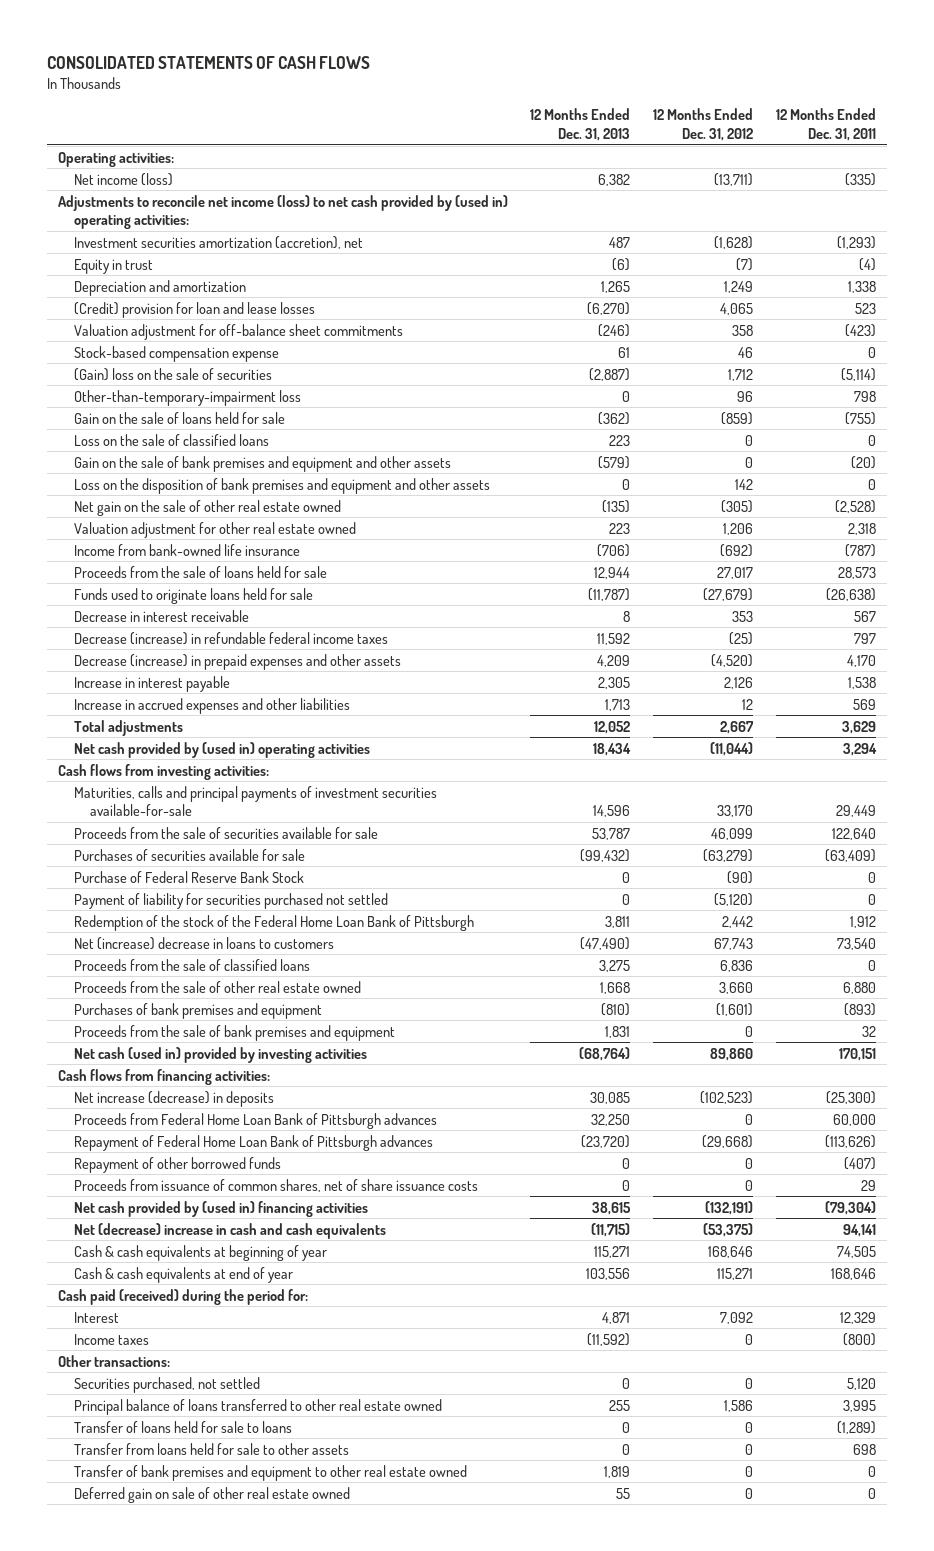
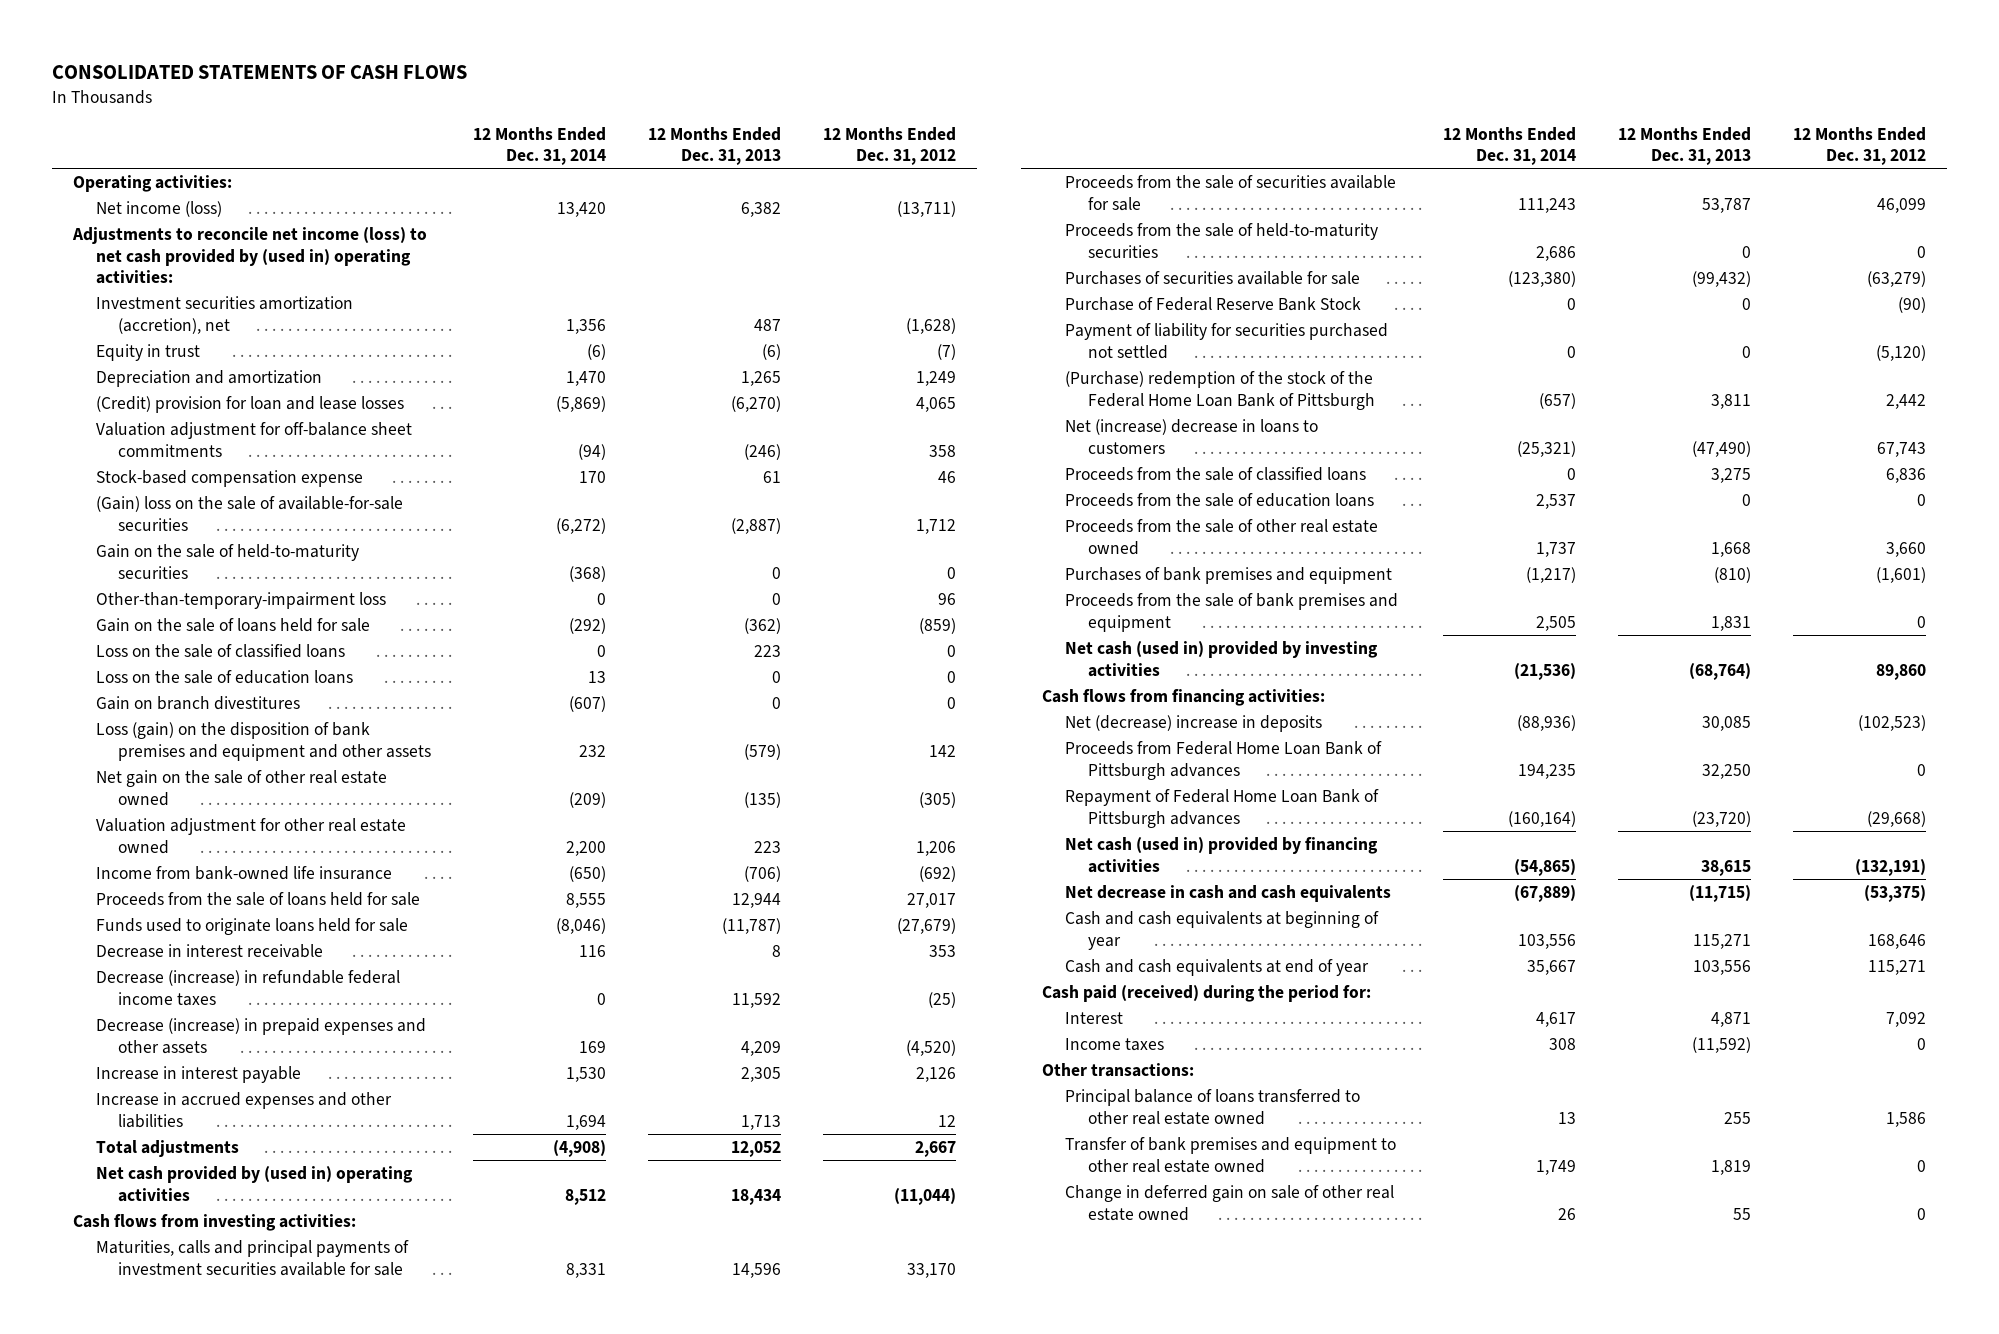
- | 12 Months Ended Dec. 31, 2013 | 12 Months Ended Dec. 31, 2012 | 12 Months Ended Dec. 31, 2011
+ | 12 Months Ended Dec. 31, 2014 | 12 Months Ended Dec. 31, 2013 | 12 Months Ended Dec. 31, 2012
- (Gain) loss on the sale of securities | (2,887) | 1,712 | (5,114)
+ (Gain) loss on the sale of available-for-sale securities | (6,272) | (2,887) | 1,712
+ Gain on the sale of held-to-maturity securities | (368) | 0 | 0
- Gain on the sale of bank premises and equipment and other assets | (579) | 0 | (20)
- Loss on the disposition of bank premises and equipment and other assets | 0 | 142 | 0
+ Loss on the sale of education loans | 13 | 0 | 0
+ Gain on branch divestitures | (607) | 0 | 0
+ Loss (gain) on the disposition of bank premises and equipment and other assets | 232 | (579) | 142
- Maturities, calls and principal payments of investment securities available-for-sale | 14,596 | 33,170 | 29,449
+ Maturities, calls and principal payments of investment securities available for sale | 8,331 | 14,596 | 33,170
+ Proceeds from the sale of held-to-maturity securities | 2,686 | 0 | 0
- Redemption of the stock of the Federal Home Loan Bank of Pittsburgh | 3,811 | 2,442 | 1,912
+ (Purchase) redemption of the stock of the Federal Home Loan Bank of Pittsburgh | (657) | 3,811 | 2,442
+ Proceeds from the sale of education loans | 2,537 | 0 | 0
- Net increase (decrease) in deposits | 30,085 | (102,523) | (25,300)
+ Net (decrease) increase in deposits | (88,936) | 30,085 | (102,523)
- Repayment of other borrowed funds | 0 | 0 | (407)
- Proceeds from issuance of common shares, net of share issuance costs | 0 | 0 | 29
- Net cash provided by (used in) financing activities | 38,615 | (132,191) | (79,304)
- Net (decrease) increase in cash and cash equivalents | (11,715) | (53,375) | 94,141
- Cash & cash equivalents at beginning of year | 115,271 | 168,646 | 74,505
- Cash & cash equivalents at end of year | 103,556 | 115,271 | 168,646
+ Net cash (used in) provided by financing activities | (54,865) | 38,615 | (132,191)
+ Net decrease in cash and cash equivalents | (67,889) | (11,715) | (53,375)
+ Cash and cash equivalents at beginning of year | 103,556 | 115,271 | 168,646
+ Cash and cash equivalents at end of year | 35,667 | 103,556 | 115,271
- Securities purchased, not settled | 0 | 0 | 5,120
- Transfer of loans held for sale to loans | 0 | 0 | (1,289)
- Transfer from loans held for sale to other assets | 0 | 0 | 698
- Deferred gain on sale of other real estate owned | 55 | 0 | 0
+ Change in deferred gain on sale of other real estate owned | 26 | 55 | 0

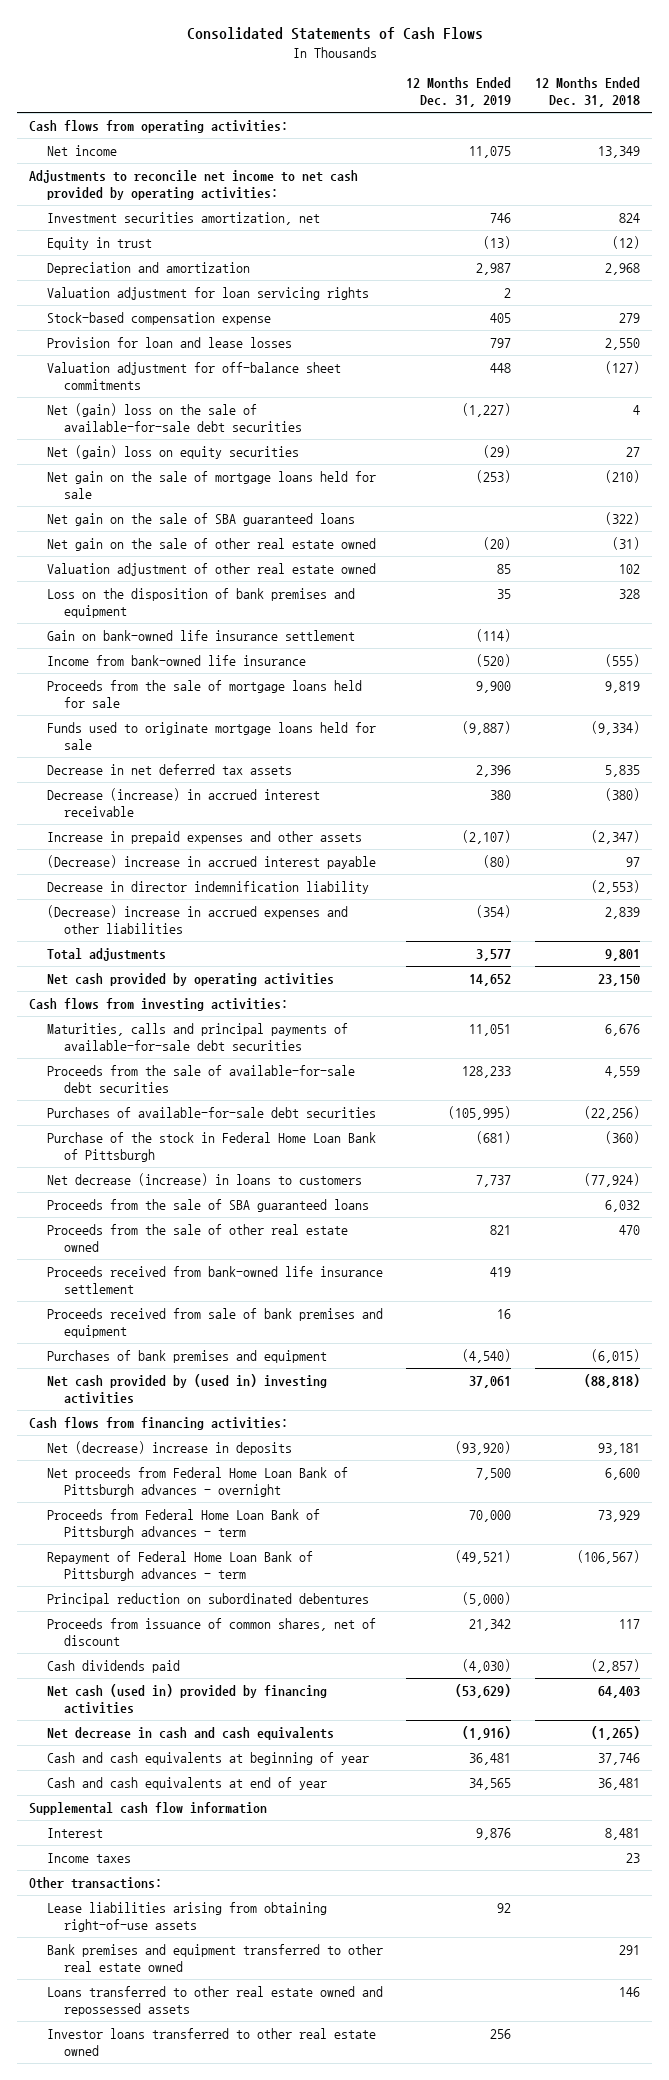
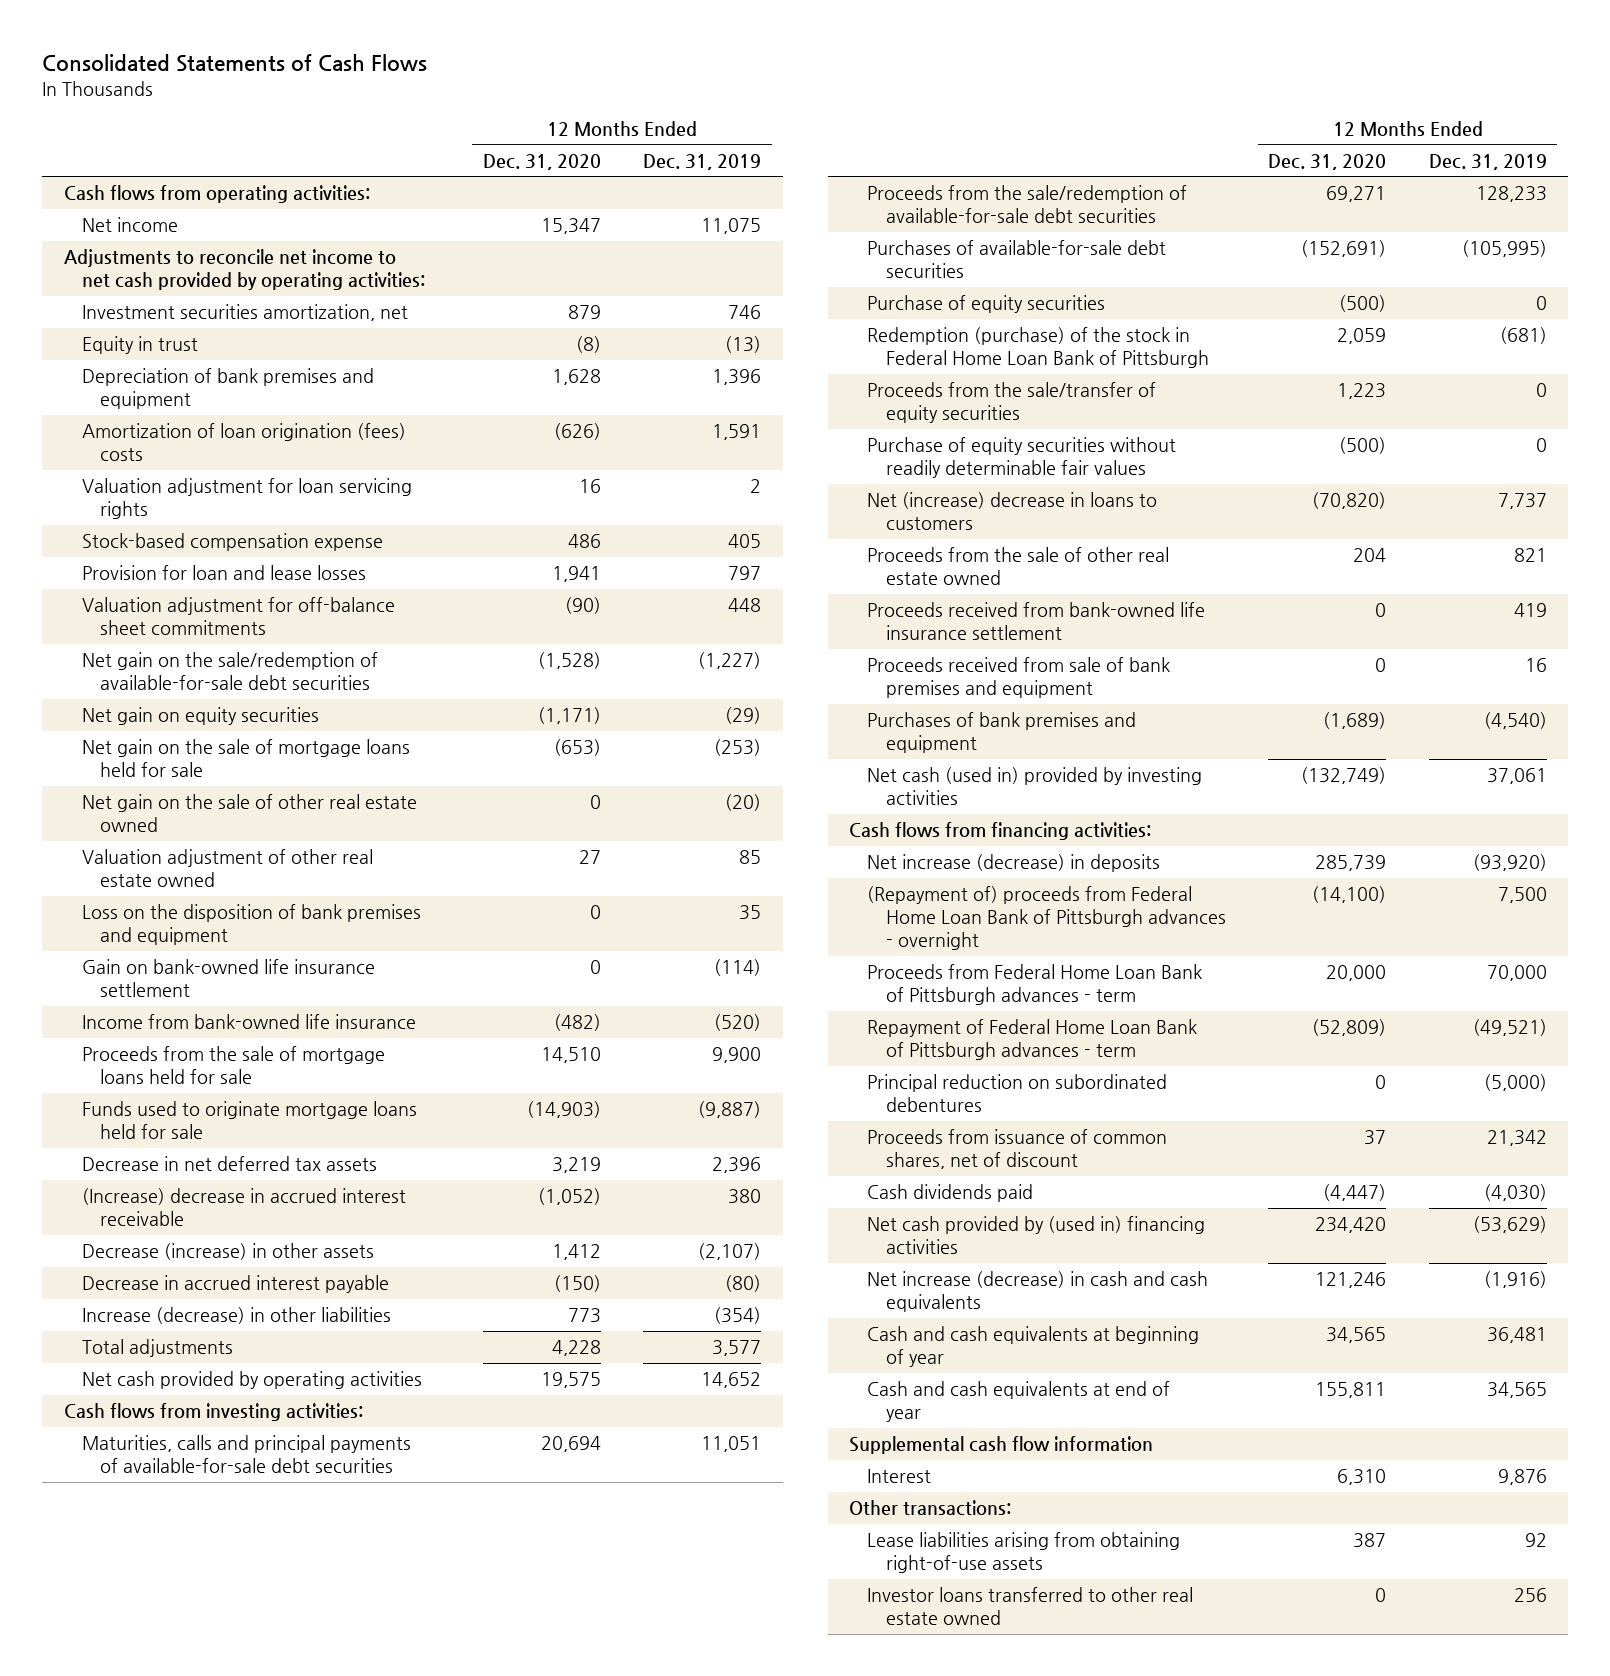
- | 12 Months Ended Dec. 31, 2019 | 12 Months Ended Dec. 31, 2018
+ | 12 Months Ended Dec. 31, 2020 | 12 Months Ended Dec. 31, 2019
- Depreciation and amortization | 2,987 | 2,968
+ Depreciation of bank premises and equipment | 1,628 | 1,396
+ Amortization of loan origination (fees) costs | (626) | 1,591
- Net (gain) loss on the sale of available-for-sale debt securities | (1,227) | 4
- Net (gain) loss on equity securities | (29) | 27
+ Net gain on the sale/redemption of available-for-sale debt securities | (1,528) | (1,227)
+ Net gain on equity securities | (1,171) | (29)
- Net gain on the sale of SBA guaranteed loans | | (322)
- Decrease (increase) in accrued interest receivable | 380 | (380)
- Increase in prepaid expenses and other assets | (2,107) | (2,347)
- (Decrease) increase in accrued interest payable | (80) | 97
- Decrease in director indemnification liability | | (2,553)
- (Decrease) increase in accrued expenses and other liabilities | (354) | 2,839
+ (Increase) decrease in accrued interest receivable | (1,052) | 380
+ Decrease (increase) in other assets | 1,412 | (2,107)
+ Decrease in accrued interest payable | (150) | (80)
+ Increase (decrease) in other liabilities | 773 | (354)
- Proceeds from the sale of available-for-sale debt securities | 128,233 | 4,559
+ Proceeds from the sale/redemption of available-for-sale debt securities | 69,271 | 128,233
- Purchase of the stock in Federal Home Loan Bank of Pittsburgh | (681) | (360)
- Net decrease (increase) in loans to customers | 7,737 | (77,924)
- Proceeds from the sale of SBA guaranteed loans | | 6,032
+ Purchase of equity securities | (500) | 0
+ Redemption (purchase) of the stock in Federal Home Loan Bank of Pittsburgh | 2,059 | (681)
+ Proceeds from the sale/transfer of equity securities | 1,223 | 0
+ Purchase of equity securities without readily determinable fair values | (500) | 0
+ Net (increase) decrease in loans to customers | (70,820) | 7,737
- Net cash provided by (used in) investing activities | 37,061 | (88,818)
+ Net cash (used in) provided by investing activities | (132,749) | 37,061
- Net (decrease) increase in deposits | (93,920) | 93,181
- Net proceeds from Federal Home Loan Bank of Pittsburgh advances - overnight | 7,500 | 6,600
+ Net increase (decrease) in deposits | 285,739 | (93,920)
+ (Repayment of) proceeds from Federal Home Loan Bank of Pittsburgh advances - overnight | (14,100) | 7,500
- Net cash (used in) provided by financing activities | (53,629) | 64,403
- Net decrease in cash and cash equivalents | (1,916) | (1,265)
+ Net cash provided by (used in) financing activities | 234,420 | (53,629)
+ Net increase (decrease) in cash and cash equivalents | 121,246 | (1,916)
- Income taxes | | 23
- Bank premises and equipment transferred to other real estate owned | | 291
- Loans transferred to other real estate owned and repossessed assets | | 146

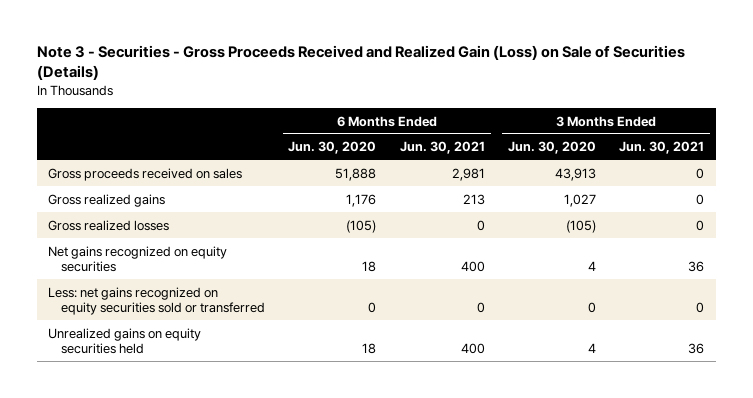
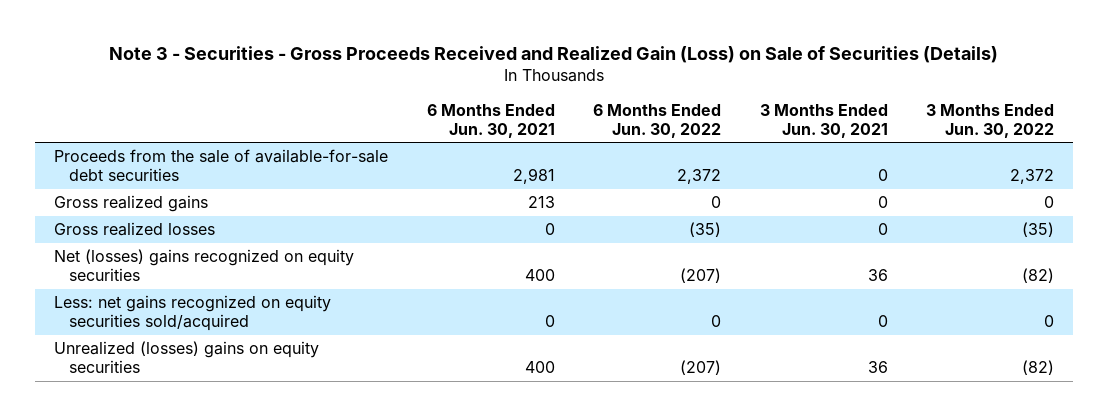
- | 6 Months Ended Jun. 30, 2020 | 6 Months Ended Jun. 30, 2021 | 3 Months Ended Jun. 30, 2020 | 3 Months Ended Jun. 30, 2021
+ | 6 Months Ended Jun. 30, 2021 | 6 Months Ended Jun. 30, 2022 | 3 Months Ended Jun. 30, 2021 | 3 Months Ended Jun. 30, 2022
- Gross proceeds received on sales | 51,888 | 2,981 | 43,913 | 0
+ Proceeds from the sale of available-for-sale debt securities | 2,981 | 2,372 | 0 | 2,372
- Net gains recognized on equity securities | 18 | 400 | 4 | 36
- Less: net gains recognized on equity securities sold or transferred | 0 | 0 | 0 | 0
- Unrealized gains on equity securities held | 18 | 400 | 4 | 36
+ Net (losses) gains recognized on equity securities | 400 | (207) | 36 | (82)
+ Less: net gains recognized on equity securities sold/acquired | 0 | 0 | 0 | 0
+ Unrealized (losses) gains on equity securities | 400 | (207) | 36 | (82)

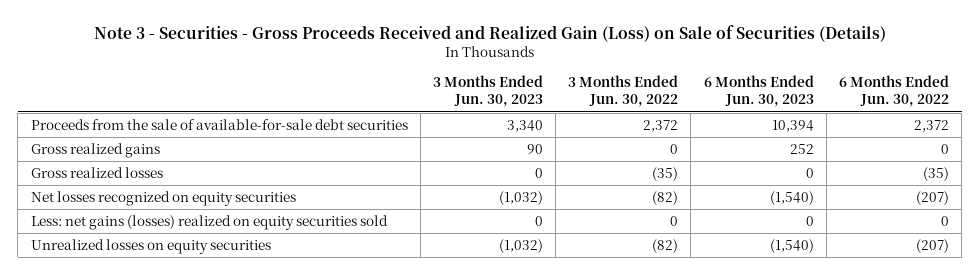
- | 6 Months Ended Jun. 30, 2021 | 6 Months Ended Jun. 30, 2022 | 3 Months Ended Jun. 30, 2021 | 3 Months Ended Jun. 30, 2022
+ | 3 Months Ended Jun. 30, 2023 | 3 Months Ended Jun. 30, 2022 | 6 Months Ended Jun. 30, 2023 | 6 Months Ended Jun. 30, 2022
- Net (losses) gains recognized on equity securities | 400 | (207) | 36 | (82)
- Less: net gains recognized on equity securities sold/acquired | 0 | 0 | 0 | 0
- Unrealized (losses) gains on equity securities | 400 | (207) | 36 | (82)
+ Net losses recognized on equity securities | (1,032) | (82) | (1,540) | (207)
+ Less: net gains (losses) realized on equity securities sold | 0 | 0 | 0 | 0
+ Unrealized losses on equity securities | (1,032) | (82) | (1,540) | (207)

